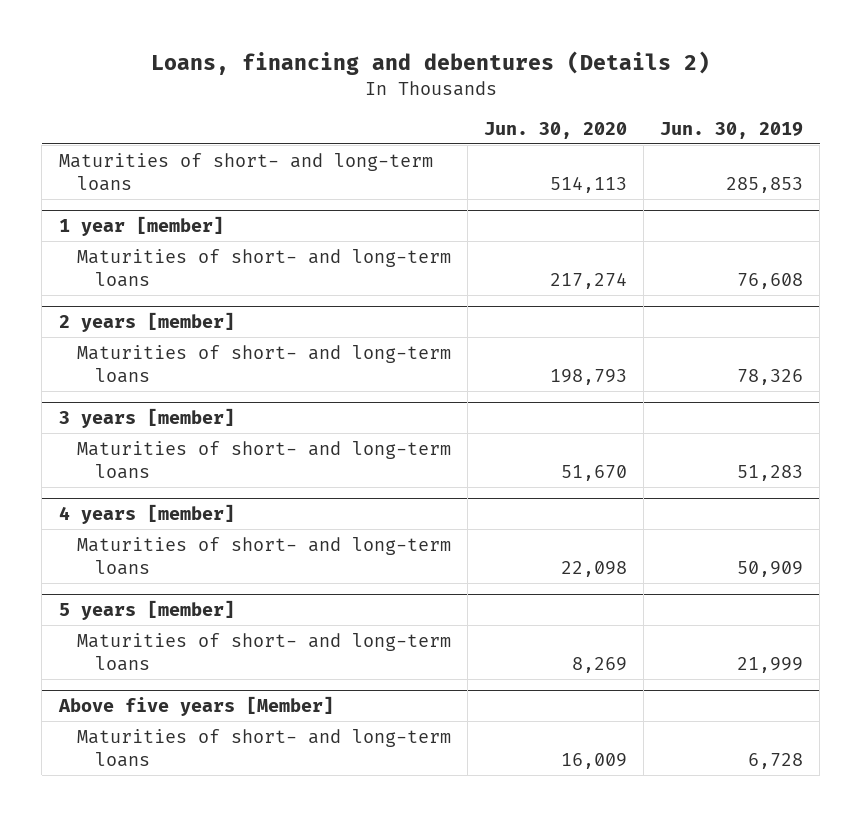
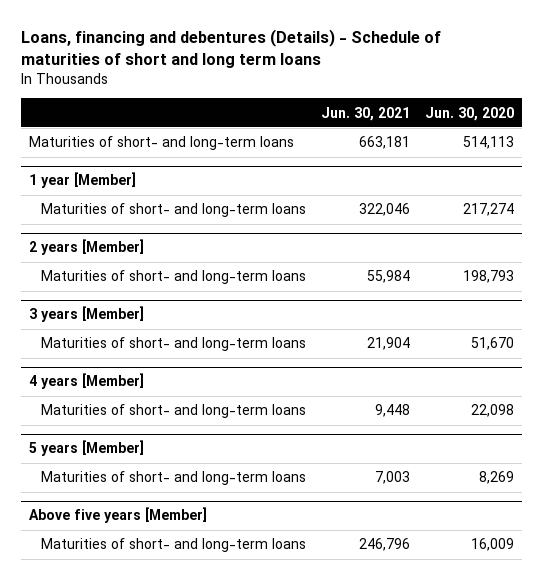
- Loans, financing and debentures (Details 2)
+ Loans, financing and debentures (Details) - Schedule of maturities of short and long term loans
- | Jun. 30, 2020 | Jun. 30, 2019
+ | Jun. 30, 2021 | Jun. 30, 2020
- 1 year [member]
+ 1 year [Member]
- 2 years [member]
+ 2 years [Member]
- 3 years [member]
+ 3 years [Member]
- 4 years [member]
+ 4 years [Member]
- 5 years [member]
+ 5 years [Member]

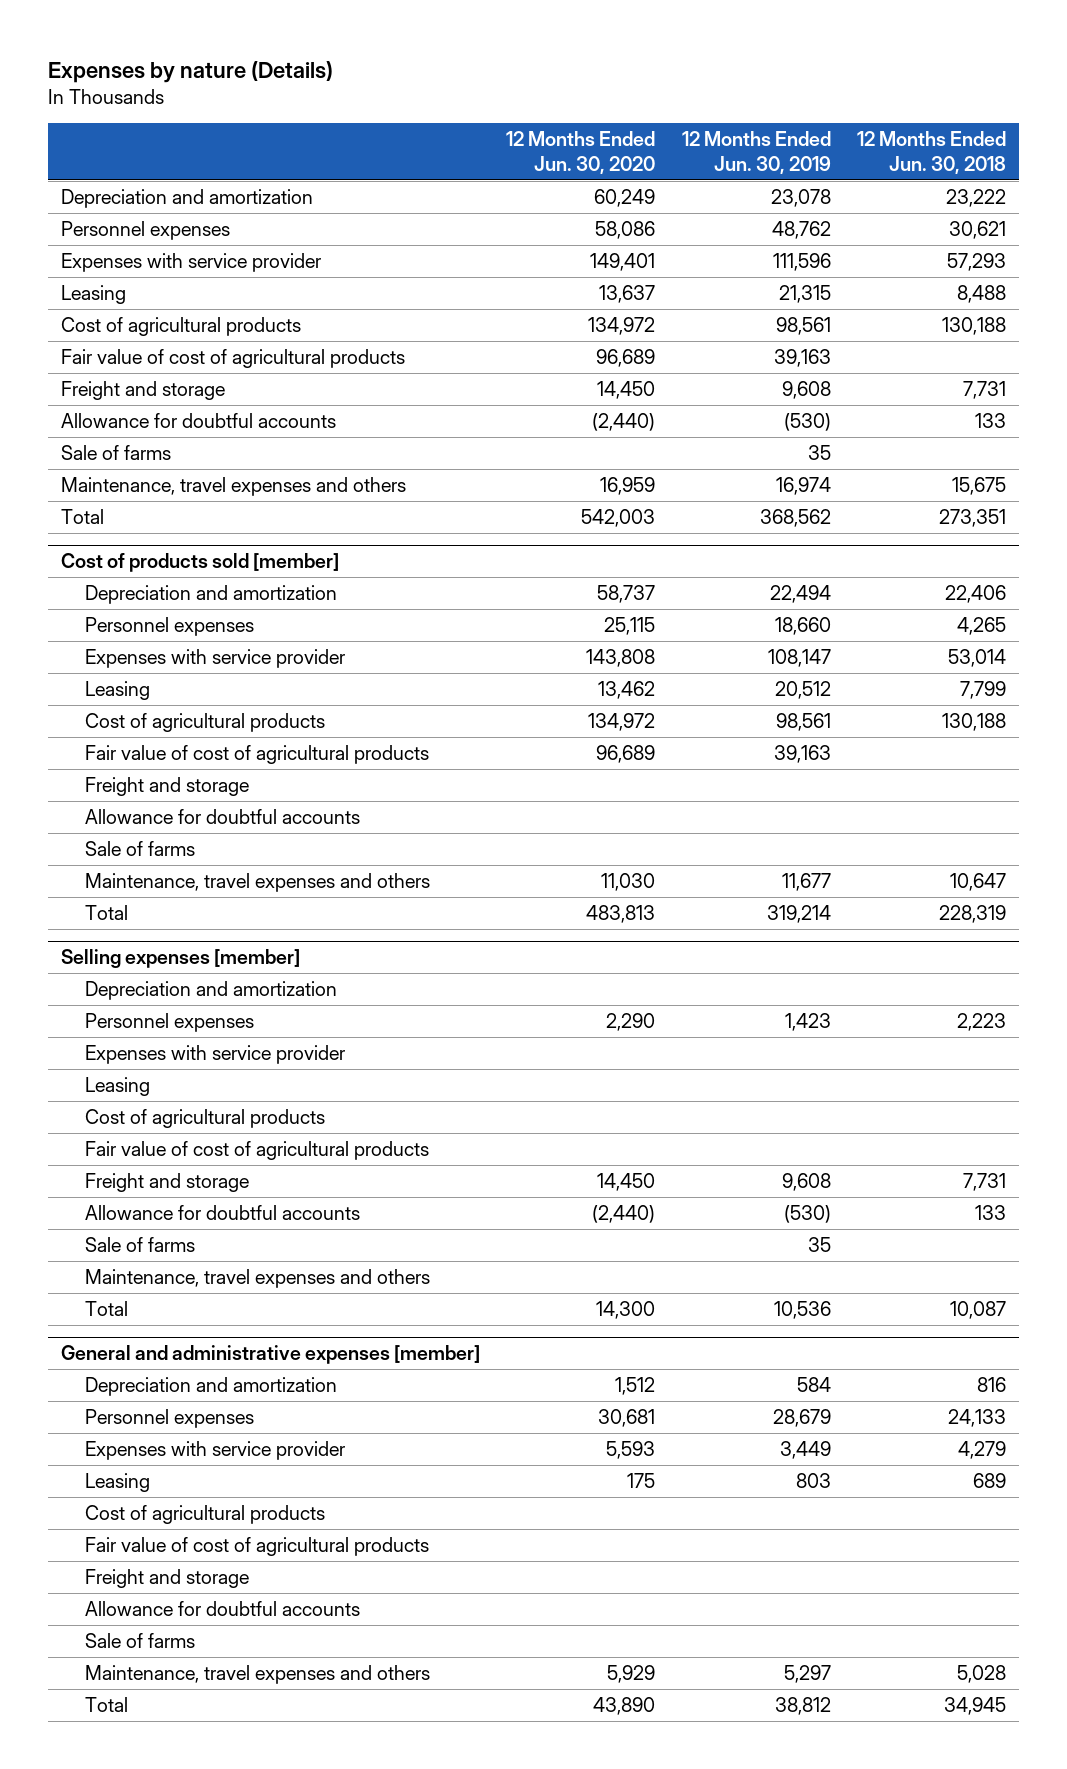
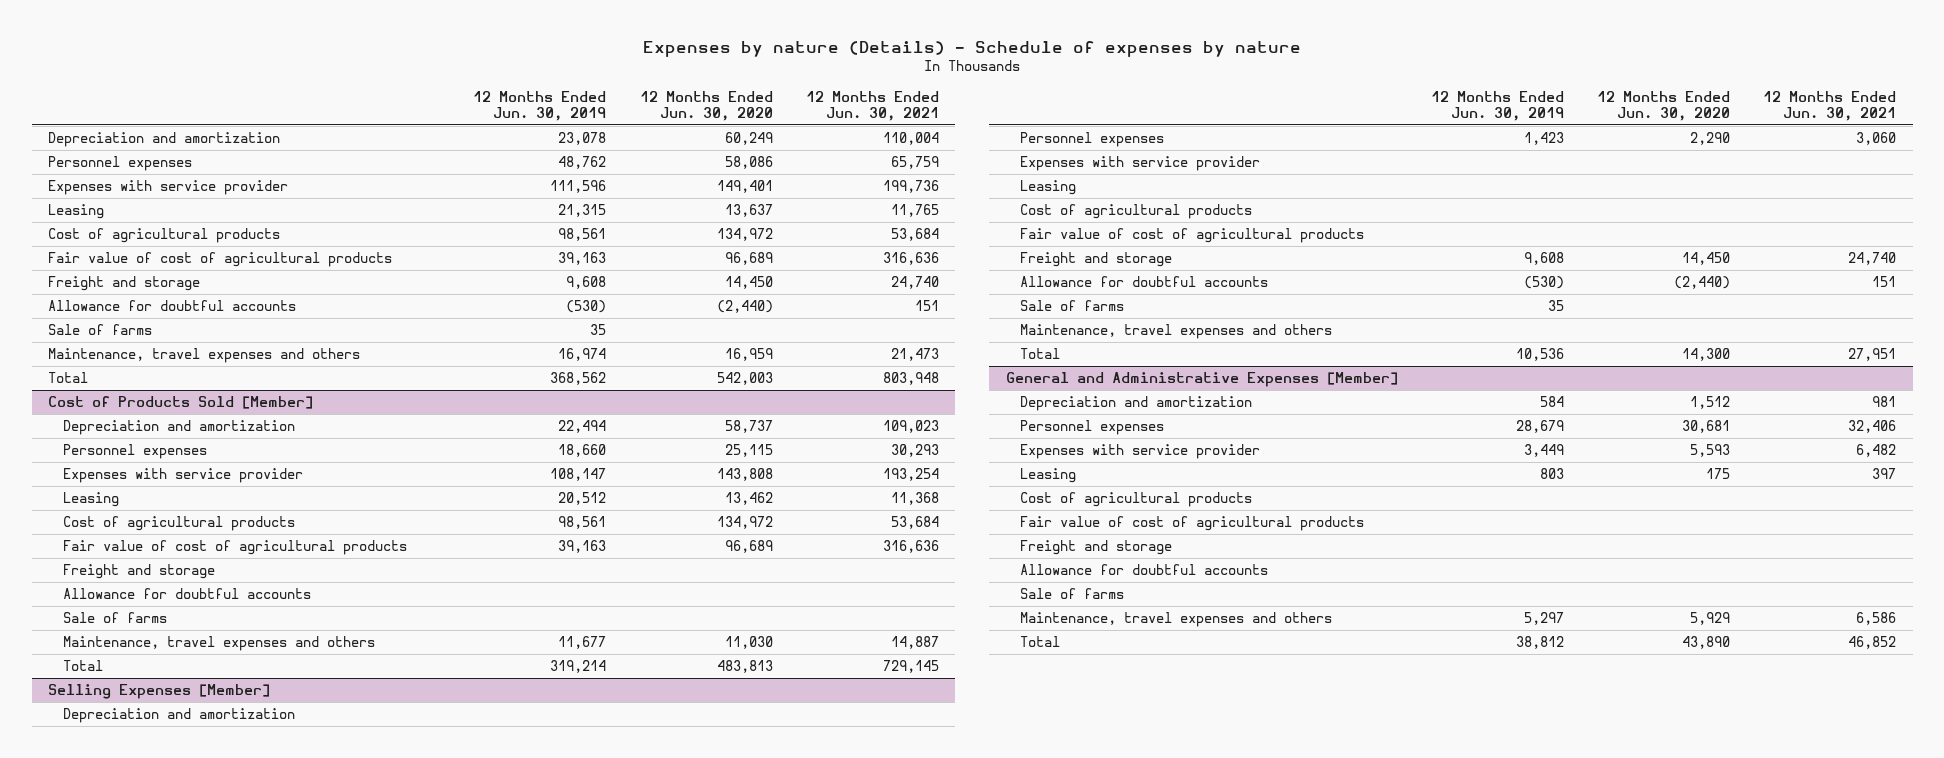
- Expenses by nature (Details)
+ Expenses by nature (Details) - Schedule of expenses by nature
- | 12 Months Ended Jun. 30, 2020 | 12 Months Ended Jun. 30, 2019 | 12 Months Ended Jun. 30, 2018
+ | 12 Months Ended Jun. 30, 2019 | 12 Months Ended Jun. 30, 2020 | 12 Months Ended Jun. 30, 2021
- Cost of products sold [member]
+ Cost of Products Sold [Member]
- Selling expenses [member]
+ Selling Expenses [Member]
- General and administrative expenses [member]
+ General and Administrative Expenses [Member]

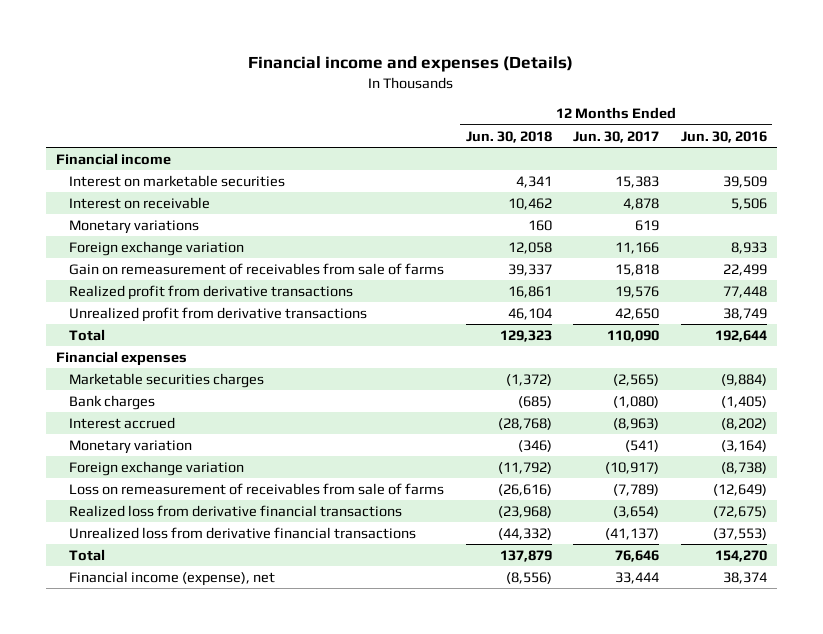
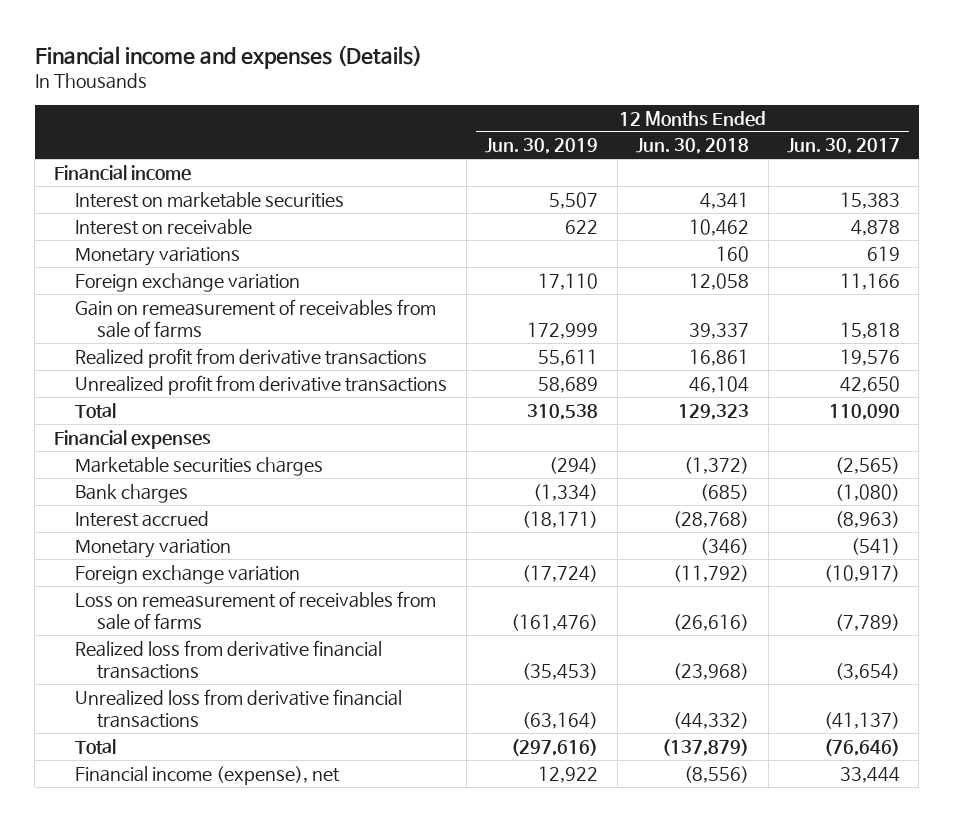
- | 12 Months Ended Jun. 30, 2018 | 12 Months Ended Jun. 30, 2017 | 12 Months Ended Jun. 30, 2016
+ | 12 Months Ended Jun. 30, 2019 | 12 Months Ended Jun. 30, 2018 | 12 Months Ended Jun. 30, 2017
- Total | 137,879 | 76,646 | 154,270
+ Total | (297,616) | (137,879) | (76,646)

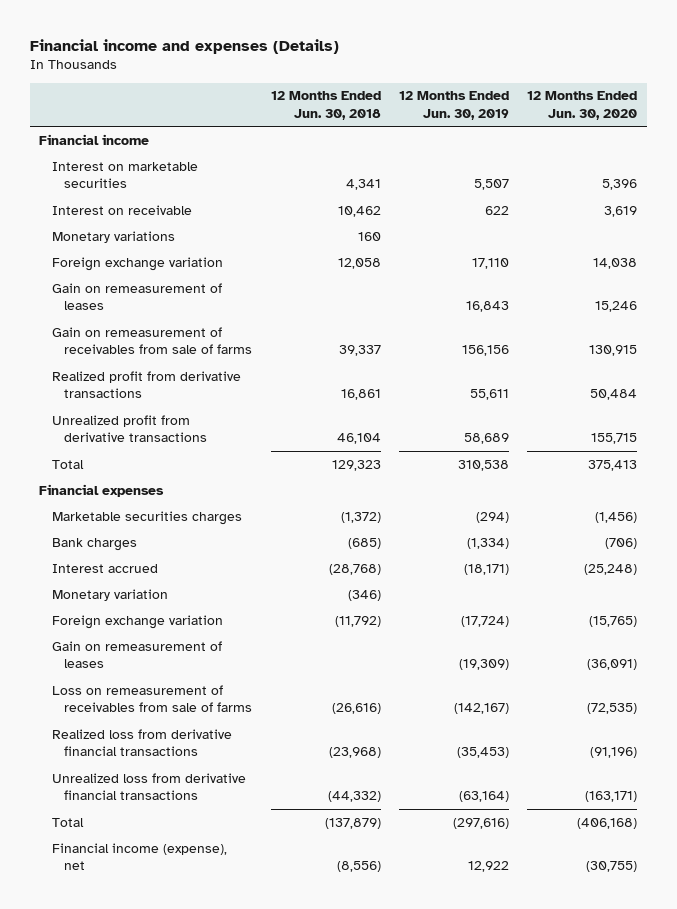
- | 12 Months Ended Jun. 30, 2019 | 12 Months Ended Jun. 30, 2018 | 12 Months Ended Jun. 30, 2017
+ | 12 Months Ended Jun. 30, 2018 | 12 Months Ended Jun. 30, 2019 | 12 Months Ended Jun. 30, 2020
- Gain on remeasurement of receivables from sale of farms | 172,999 | 39,337 | 15,818
+ Gain on remeasurement of leases | | 16,843 | 15,246
+ Gain on remeasurement of receivables from sale of farms | 39,337 | 156,156 | 130,915
- Loss on remeasurement of receivables from sale of farms | (161,476) | (26,616) | (7,789)
+ Gain on remeasurement of leases | | (19,309) | (36,091)
+ Loss on remeasurement of receivables from sale of farms | (26,616) | (142,167) | (72,535)

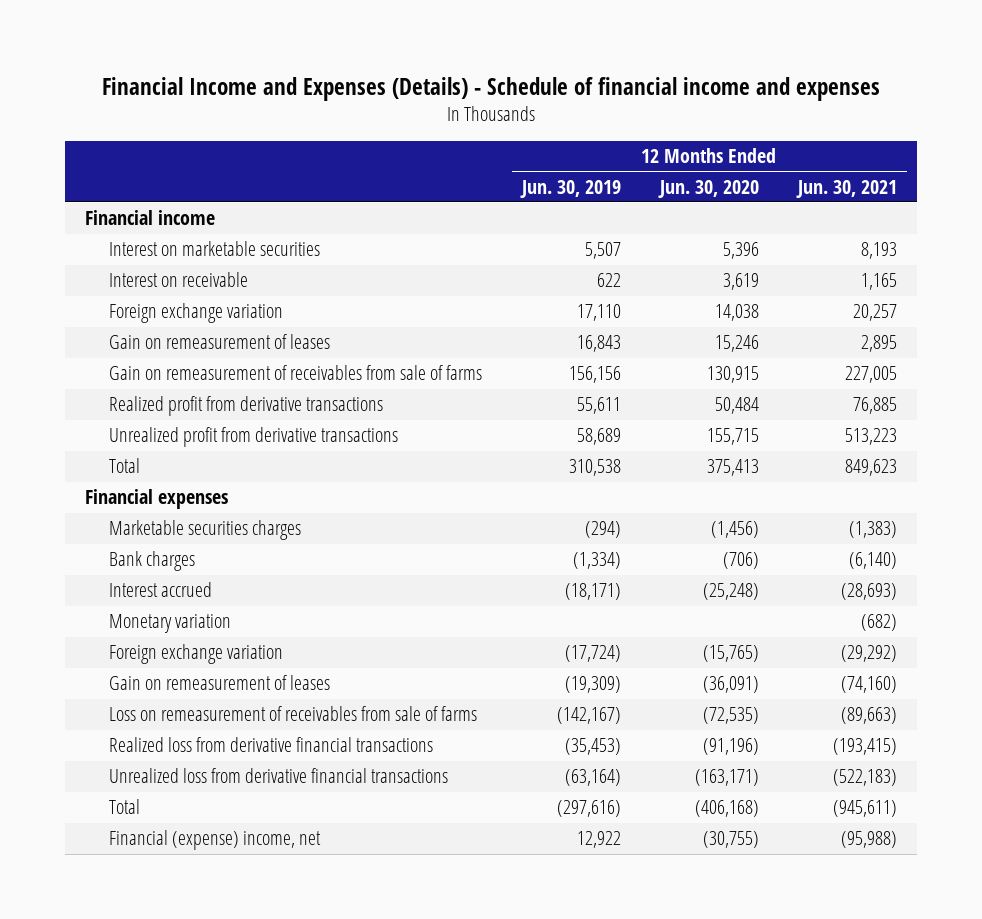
- Financial income and expenses (Details)
+ Financial Income and Expenses (Details) - Schedule of financial income and expenses
- | 12 Months Ended Jun. 30, 2018 | 12 Months Ended Jun. 30, 2019 | 12 Months Ended Jun. 30, 2020
+ | 12 Months Ended Jun. 30, 2019 | 12 Months Ended Jun. 30, 2020 | 12 Months Ended Jun. 30, 2021
- Monetary variations | 160 | |
- Financial income (expense), net | (8,556) | 12,922 | (30,755)
+ Financial (expense) income, net | 12,922 | (30,755) | (95,988)

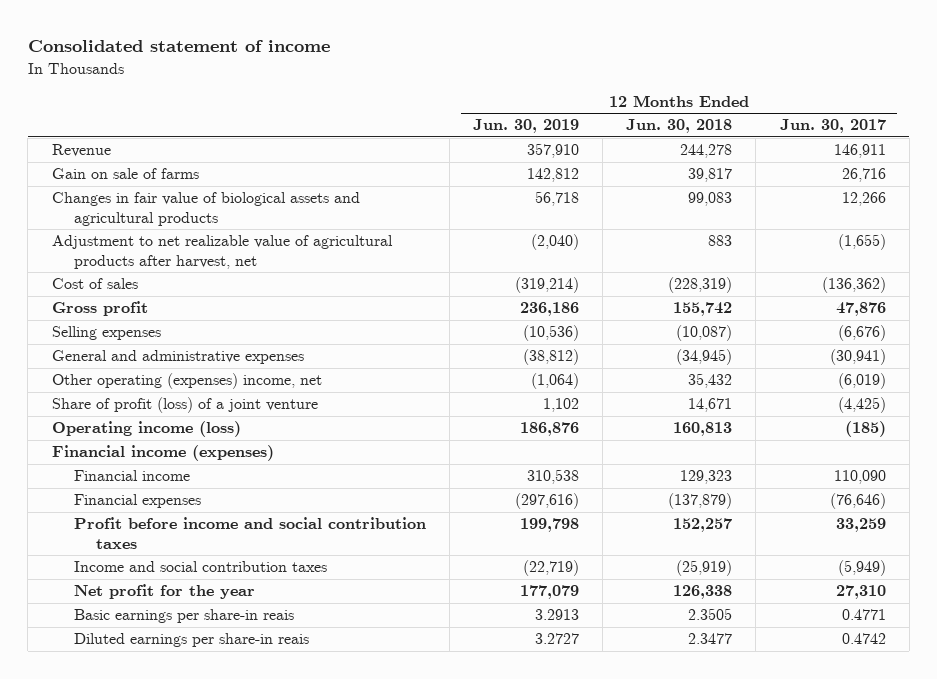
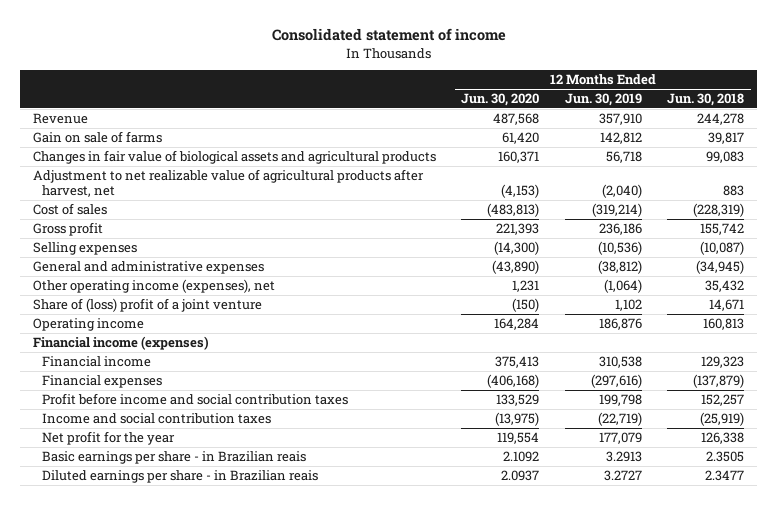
- | 12 Months Ended Jun. 30, 2019 | 12 Months Ended Jun. 30, 2018 | 12 Months Ended Jun. 30, 2017
+ | 12 Months Ended Jun. 30, 2020 | 12 Months Ended Jun. 30, 2019 | 12 Months Ended Jun. 30, 2018
- Other operating (expenses) income, net | (1,064) | 35,432 | (6,019)
- Share of profit (loss) of a joint venture | 1,102 | 14,671 | (4,425)
- Operating income (loss) | 186,876 | 160,813 | (185)
+ Other operating income (expenses), net | 1,231 | (1,064) | 35,432
+ Share of (loss) profit of a joint venture | (150) | 1,102 | 14,671
+ Operating income | 164,284 | 186,876 | 160,813
- Basic earnings per share-in reais | 3.2913 | 2.3505 | 0.4771
- Diluted earnings per share-in reais | 3.2727 | 2.3477 | 0.4742
+ Basic earnings per share - in Brazilian reais | 2.1092 | 3.2913 | 2.3505
+ Diluted earnings per share - in Brazilian reais | 2.0937 | 3.2727 | 2.3477

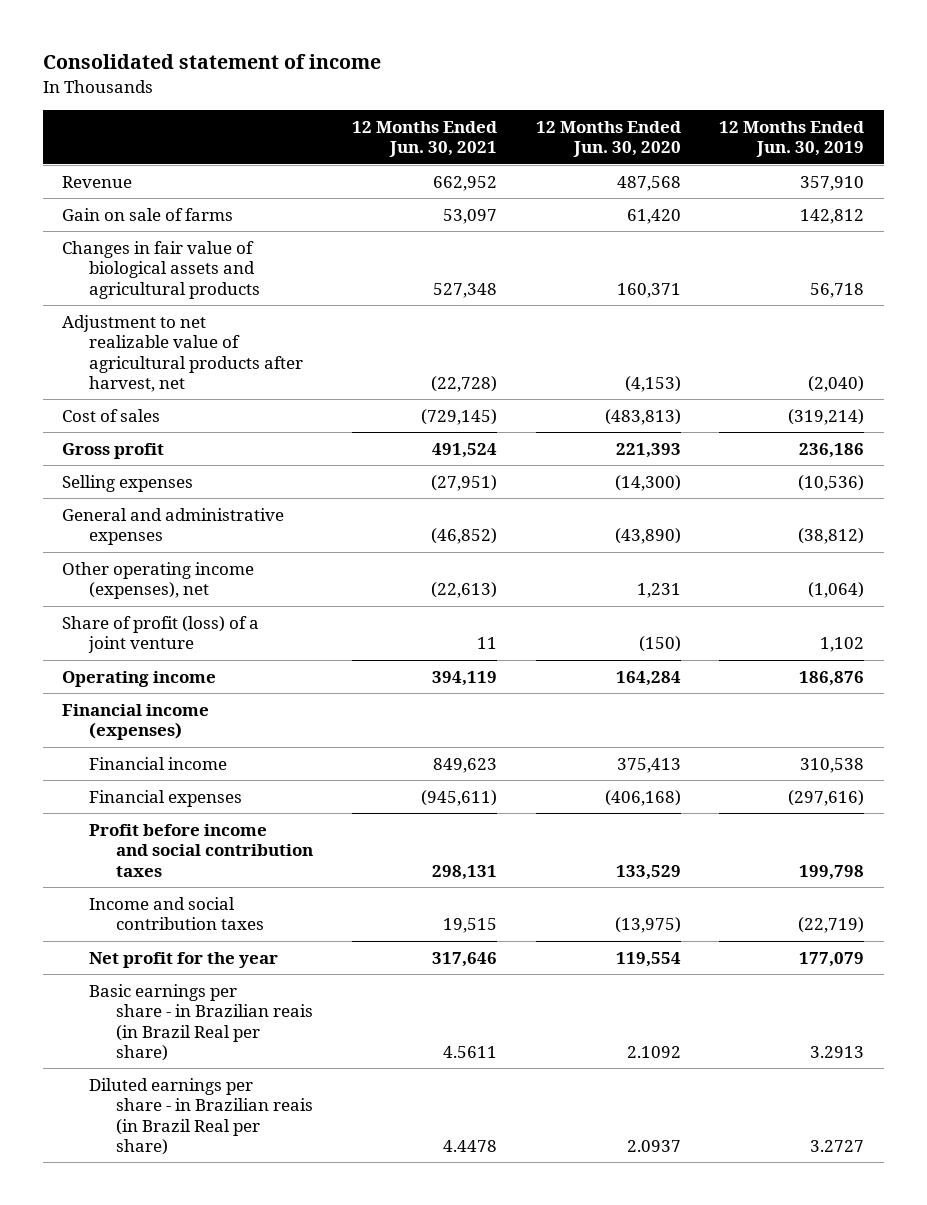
- | 12 Months Ended Jun. 30, 2020 | 12 Months Ended Jun. 30, 2019 | 12 Months Ended Jun. 30, 2018
+ | 12 Months Ended Jun. 30, 2021 | 12 Months Ended Jun. 30, 2020 | 12 Months Ended Jun. 30, 2019
- Share of (loss) profit of a joint venture | (150) | 1,102 | 14,671
+ Share of profit (loss) of a joint venture | 11 | (150) | 1,102
- Basic earnings per share - in Brazilian reais | 2.1092 | 3.2913 | 2.3505
- Diluted earnings per share - in Brazilian reais | 2.0937 | 3.2727 | 2.3477
+ Basic earnings per share - in Brazilian reais (in Brazil Real per share) | 4.5611 | 2.1092 | 3.2913
+ Diluted earnings per share - in Brazilian reais (in Brazil Real per share) | 4.4478 | 2.0937 | 3.2727

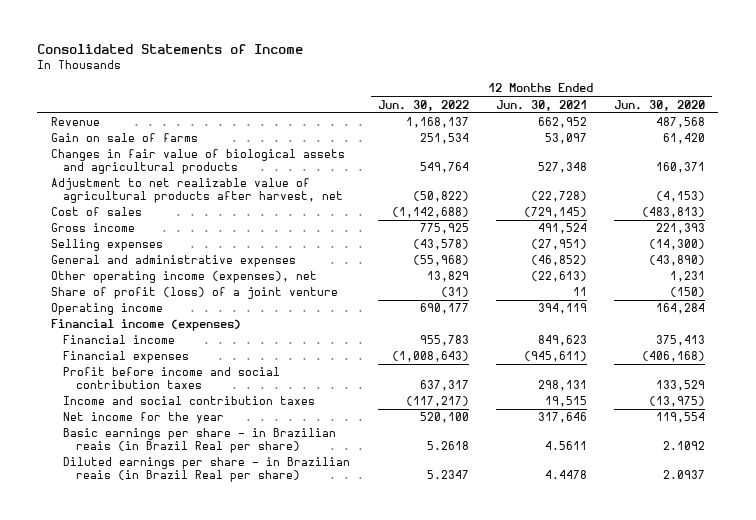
- Consolidated statement of income
+ Consolidated Statements of Income
- | 12 Months Ended Jun. 30, 2021 | 12 Months Ended Jun. 30, 2020 | 12 Months Ended Jun. 30, 2019
+ | 12 Months Ended Jun. 30, 2022 | 12 Months Ended Jun. 30, 2021 | 12 Months Ended Jun. 30, 2020
- Gross profit | 491,524 | 221,393 | 236,186
+ Gross income | 775,925 | 491,524 | 221,393
- Net profit for the year | 317,646 | 119,554 | 177,079
+ Net income for the year | 520,100 | 317,646 | 119,554

